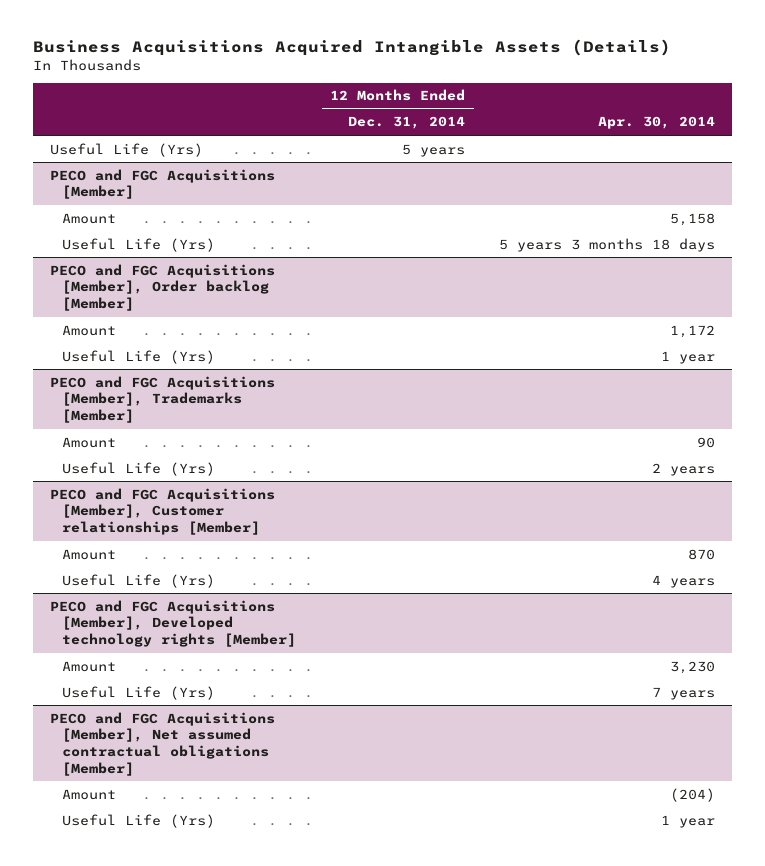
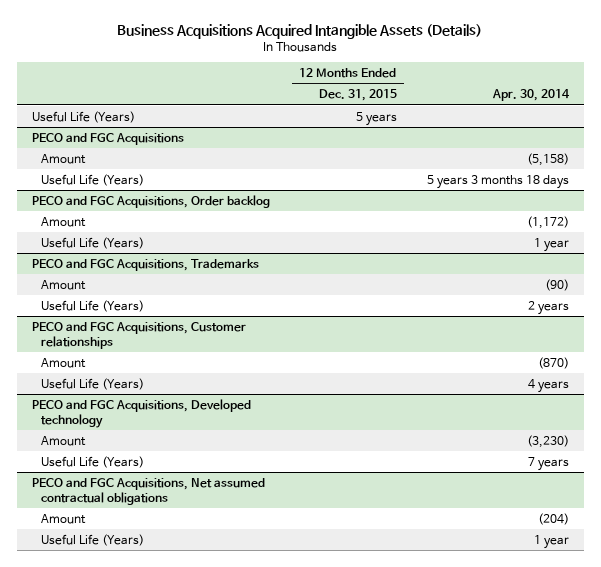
- | 12 Months Ended Dec. 31, 2014 | Apr. 30, 2014
+ | 12 Months Ended Dec. 31, 2015 | Apr. 30, 2014
- Useful Life (Yrs) | 5 years |
- PECO and FGC Acquisitions [Member]
- Amount | | 5,158
- Useful Life (Yrs) | | 5 years 3 months 18 days
- PECO and FGC Acquisitions [Member], Order backlog [Member]
- Amount | | 1,172
- Useful Life (Yrs) | | 1 year
- PECO and FGC Acquisitions [Member], Trademarks [Member]
- Amount | | 90
- Useful Life (Yrs) | | 2 years
- PECO and FGC Acquisitions [Member], Customer relationships [Member]
- Amount | | 870
- Useful Life (Yrs) | | 4 years
- PECO and FGC Acquisitions [Member], Developed technology rights [Member]
- Amount | | 3,230
- Useful Life (Yrs) | | 7 years
- PECO and FGC Acquisitions [Member], Net assumed contractual obligations [Member]
+ Useful Life (Years) | 5 years |
+ PECO and FGC Acquisitions
+ Amount | | (5,158)
+ Useful Life (Years) | | 5 years 3 months 18 days
+ PECO and FGC Acquisitions, Order backlog
+ Amount | | (1,172)
+ Useful Life (Years) | | 1 year
+ PECO and FGC Acquisitions, Trademarks
+ Amount | | (90)
+ Useful Life (Years) | | 2 years
+ PECO and FGC Acquisitions, Customer relationships
+ Amount | | (870)
+ Useful Life (Years) | | 4 years
+ PECO and FGC Acquisitions, Developed technology
+ Amount | | (3,230)
+ Useful Life (Years) | | 7 years
+ PECO and FGC Acquisitions, Net assumed contractual obligations
- Useful Life (Yrs) | | 1 year
+ Useful Life (Years) | | 1 year

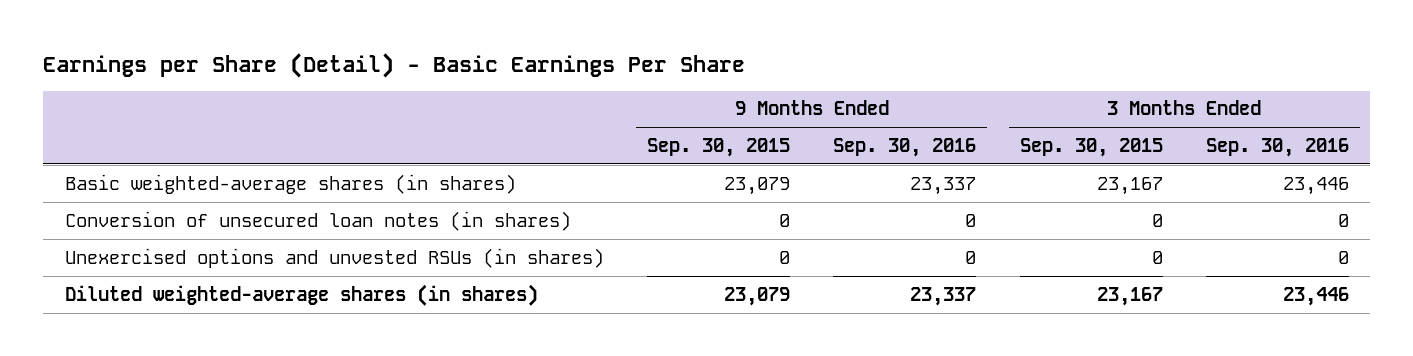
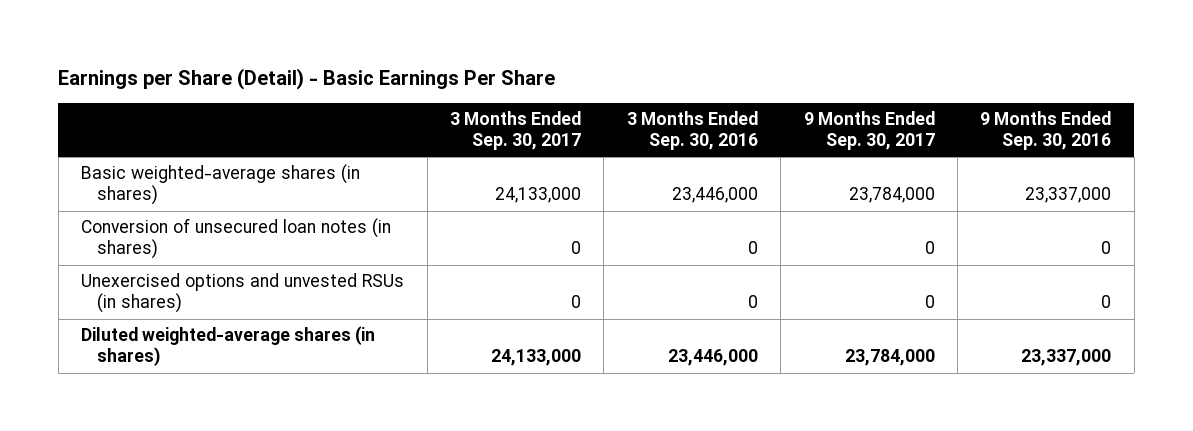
- | 9 Months Ended Sep. 30, 2015 | 9 Months Ended Sep. 30, 2016 | 3 Months Ended Sep. 30, 2015 | 3 Months Ended Sep. 30, 2016
+ | 3 Months Ended Sep. 30, 2017 | 3 Months Ended Sep. 30, 2016 | 9 Months Ended Sep. 30, 2017 | 9 Months Ended Sep. 30, 2016
- Basic weighted-average shares (in shares) | 23,079 | 23,337 | 23,167 | 23,446
+ Basic weighted-average shares (in shares) | 24,133,000 | 23,446,000 | 23,784,000 | 23,337,000
- Diluted weighted-average shares (in shares) | 23,079 | 23,337 | 23,167 | 23,446
+ Diluted weighted-average shares (in shares) | 24,133,000 | 23,446,000 | 23,784,000 | 23,337,000

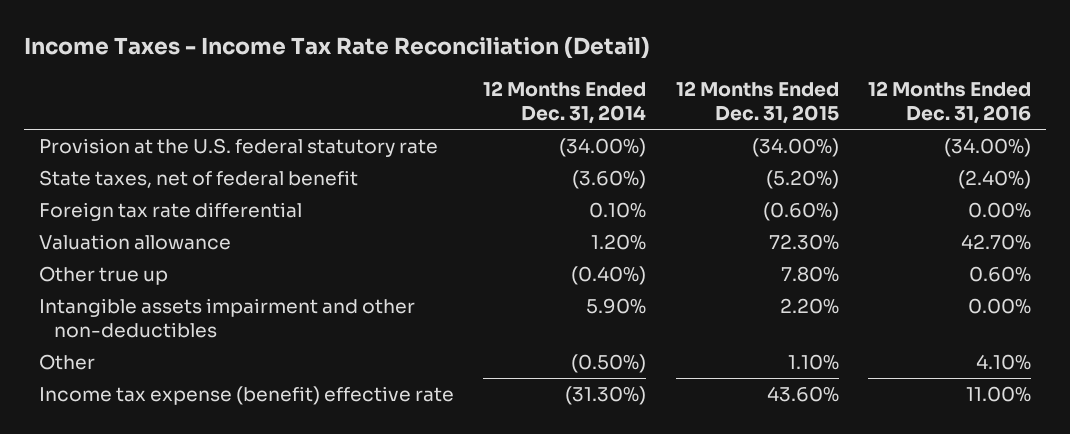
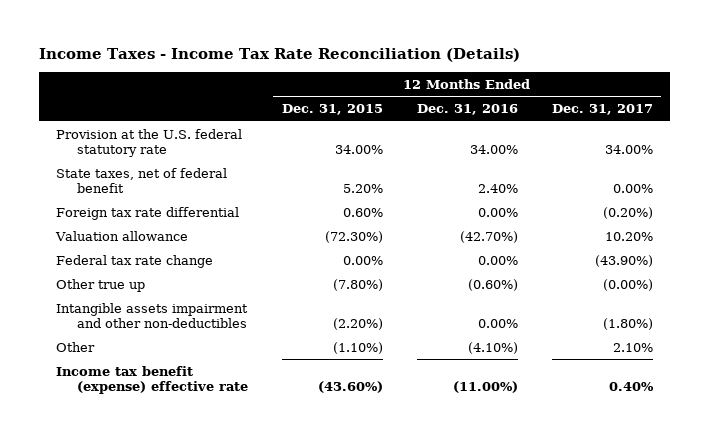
- Income Taxes - Income Tax Rate Reconciliation (Detail)
+ Income Taxes - Income Tax Rate Reconciliation (Details)
- | 12 Months Ended Dec. 31, 2014 | 12 Months Ended Dec. 31, 2015 | 12 Months Ended Dec. 31, 2016
+ | 12 Months Ended Dec. 31, 2015 | 12 Months Ended Dec. 31, 2016 | 12 Months Ended Dec. 31, 2017
- Provision at the U.S. federal statutory rate | (34.00%) | (34.00%) | (34.00%)
- State taxes, net of federal benefit | (3.60%) | (5.20%) | (2.40%)
- Foreign tax rate differential | 0.10% | (0.60%) | 0.00%
- Valuation allowance | 1.20% | 72.30% | 42.70%
- Other true up | (0.40%) | 7.80% | 0.60%
- Intangible assets impairment and other non-deductibles | 5.90% | 2.20% | 0.00%
- Other | (0.50%) | 1.10% | 4.10%
- Income tax expense (benefit) effective rate | (31.30%) | 43.60% | 11.00%
+ Provision at the U.S. federal statutory rate | 34.00% | 34.00% | 34.00%
+ State taxes, net of federal benefit | 5.20% | 2.40% | 0.00%
+ Foreign tax rate differential | 0.60% | 0.00% | (0.20%)
+ Valuation allowance | (72.30%) | (42.70%) | 10.20%
+ Federal tax rate change | 0.00% | 0.00% | (43.90%)
+ Other true up | (7.80%) | (0.60%) | (0.00%)
+ Intangible assets impairment and other non-deductibles | (2.20%) | 0.00% | (1.80%)
+ Other | (1.10%) | (4.10%) | 2.10%
+ Income tax benefit (expense) effective rate | (43.60%) | (11.00%) | 0.40%

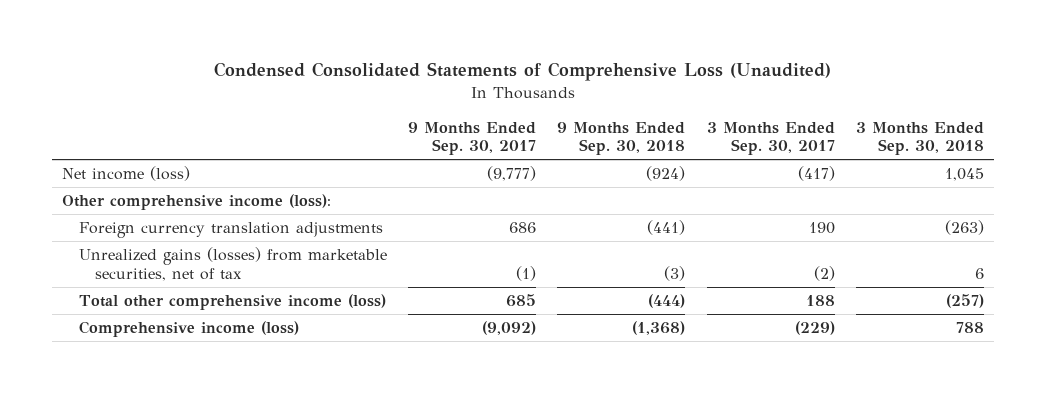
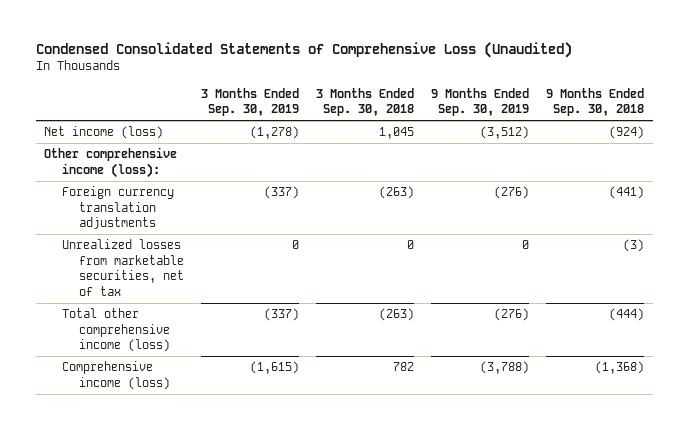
- | 9 Months Ended Sep. 30, 2017 | 9 Months Ended Sep. 30, 2018 | 3 Months Ended Sep. 30, 2017 | 3 Months Ended Sep. 30, 2018
+ | 3 Months Ended Sep. 30, 2019 | 3 Months Ended Sep. 30, 2018 | 9 Months Ended Sep. 30, 2019 | 9 Months Ended Sep. 30, 2018
- Unrealized gains (losses) from marketable securities, net of tax | (1) | (3) | (2) | 6
- Total other comprehensive income (loss) | 685 | (444) | 188 | (257)
- Comprehensive income (loss) | (9,092) | (1,368) | (229) | 788
+ Unrealized losses from marketable securities, net of tax | 0 | 0 | 0 | (3)
+ Total other comprehensive income (loss) | (337) | (263) | (276) | (444)
+ Comprehensive income (loss) | (1,615) | 782 | (3,788) | (1,368)

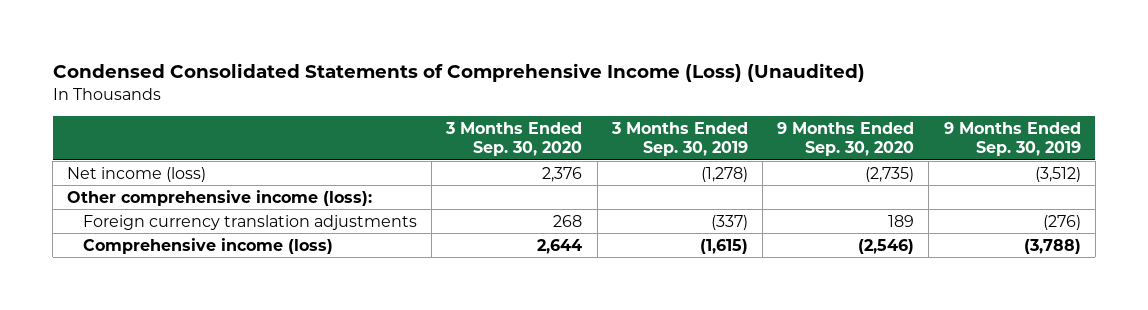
- Condensed Consolidated Statements of Comprehensive Loss (Unaudited)
+ Condensed Consolidated Statements of Comprehensive Income (Loss) (Unaudited)
- | 3 Months Ended Sep. 30, 2019 | 3 Months Ended Sep. 30, 2018 | 9 Months Ended Sep. 30, 2019 | 9 Months Ended Sep. 30, 2018
+ | 3 Months Ended Sep. 30, 2020 | 3 Months Ended Sep. 30, 2019 | 9 Months Ended Sep. 30, 2020 | 9 Months Ended Sep. 30, 2019
- Unrealized losses from marketable securities, net of tax | 0 | 0 | 0 | (3)
- Total other comprehensive income (loss) | (337) | (263) | (276) | (444)

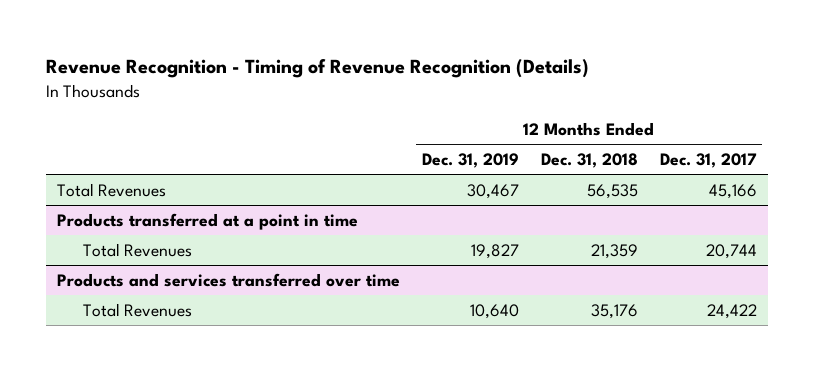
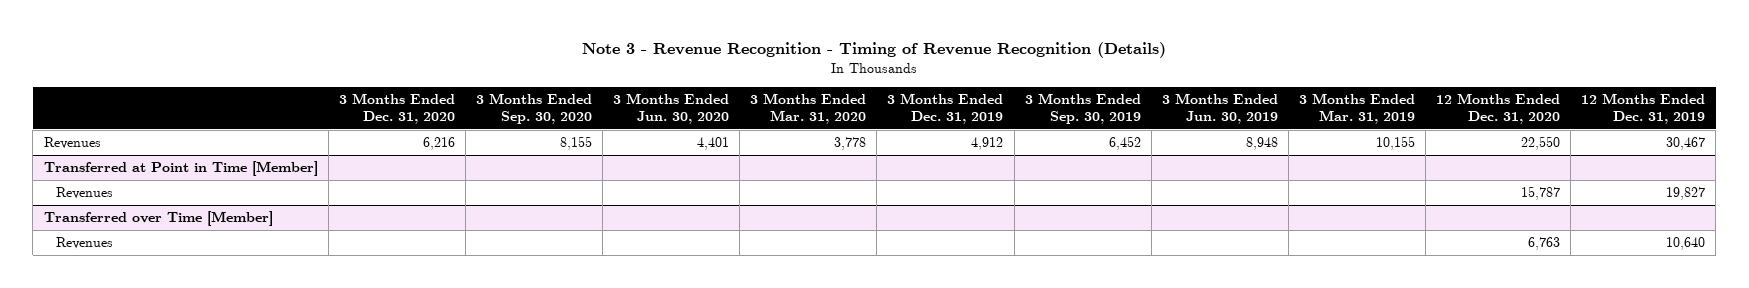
- Revenue Recognition - Timing of Revenue Recognition (Details)
+ Note 3 - Revenue Recognition - Timing of Revenue Recognition (Details)
- | 12 Months Ended Dec. 31, 2019 | 12 Months Ended Dec. 31, 2018 | 12 Months Ended Dec. 31, 2017
+ | 3 Months Ended Dec. 31, 2020 | 3 Months Ended Sep. 30, 2020 | 3 Months Ended Jun. 30, 2020 | 3 Months Ended Mar. 31, 2020 | 3 Months Ended Dec. 31, 2019 | 3 Months Ended Sep. 30, 2019 | 3 Months Ended Jun. 30, 2019 | 3 Months Ended Mar. 31, 2019 | 12 Months Ended Dec. 31, 2020 | 12 Months Ended Dec. 31, 2019
- Total Revenues | 30,467 | 56,535 | 45,166
- Products transferred at a point in time
- Total Revenues | 19,827 | 21,359 | 20,744
- Products and services transferred over time
- Total Revenues | 10,640 | 35,176 | 24,422
+ Revenues | 6,216 | 8,155 | 4,401 | 3,778 | 4,912 | 6,452 | 8,948 | 10,155 | 22,550 | 30,467
+ Transferred at Point in Time [Member]
+ Revenues | | | | | | | | | 15,787 | 19,827
+ Transferred over Time [Member]
+ Revenues | | | | | | | | | 6,763 | 10,640

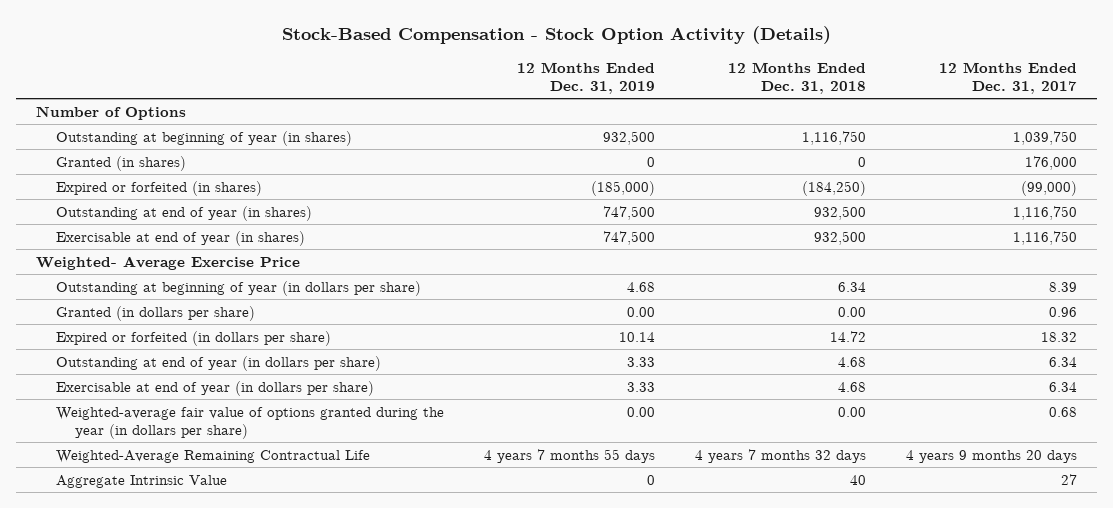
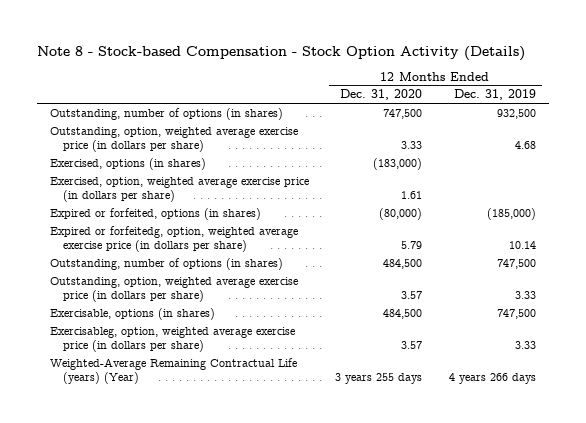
- Stock-Based Compensation - Stock Option Activity (Details)
+ Note 8 - Stock-based Compensation - Stock Option Activity (Details)
- | 12 Months Ended Dec. 31, 2019 | 12 Months Ended Dec. 31, 2018 | 12 Months Ended Dec. 31, 2017
+ | 12 Months Ended Dec. 31, 2020 | 12 Months Ended Dec. 31, 2019
- Number of Options
- Outstanding at beginning of year (in shares) | 932,500 | 1,116,750 | 1,039,750
- Granted (in shares) | 0 | 0 | 176,000
- Expired or forfeited (in shares) | (185,000) | (184,250) | (99,000)
- Outstanding at end of year (in shares) | 747,500 | 932,500 | 1,116,750
- Exercisable at end of year (in shares) | 747,500 | 932,500 | 1,116,750
- Weighted- Average Exercise Price
- Outstanding at beginning of year (in dollars per share) | 4.68 | 6.34 | 8.39
- Granted (in dollars per share) | 0.00 | 0.00 | 0.96
- Expired or forfeited (in dollars per share) | 10.14 | 14.72 | 18.32
- Outstanding at end of year (in dollars per share) | 3.33 | 4.68 | 6.34
- Exercisable at end of year (in dollars per share) | 3.33 | 4.68 | 6.34
- Weighted-average fair value of options granted during the year (in dollars per share) | 0.00 | 0.00 | 0.68
- Weighted-Average Remaining Contractual Life | 4 years 7 months 55 days | 4 years 7 months 32 days | 4 years 9 months 20 days
- Aggregate Intrinsic Value | 0 | 40 | 27
+ Outstanding, number of options (in shares) | 747,500 | 932,500
+ Outstanding, option, weighted average exercise price (in dollars per share) | 3.33 | 4.68
+ Exercised, options (in shares) | (183,000) |
+ Exercised, option, weighted average exercise price (in dollars per share) | 1.61 |
+ Expired or forfeited, options (in shares) | (80,000) | (185,000)
+ Expired or forfeitedg, option, weighted average exercise price (in dollars per share) | 5.79 | 10.14
+ Outstanding, number of options (in shares) | 484,500 | 747,500
+ Outstanding, option, weighted average exercise price (in dollars per share) | 3.57 | 3.33
+ Exercisable, options (in shares) | 484,500 | 747,500
+ Exercisableg, option, weighted average exercise price (in dollars per share) | 3.57 | 3.33
+ Weighted-Average Remaining Contractual Life (years) (Year) | 3 years 255 days | 4 years 266 days

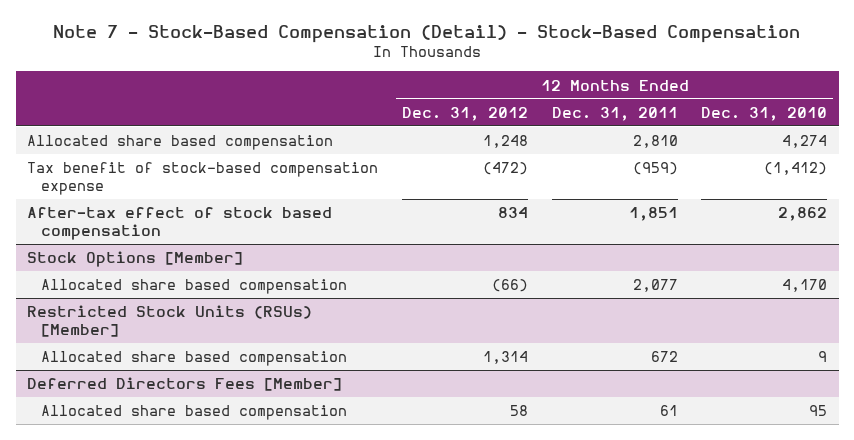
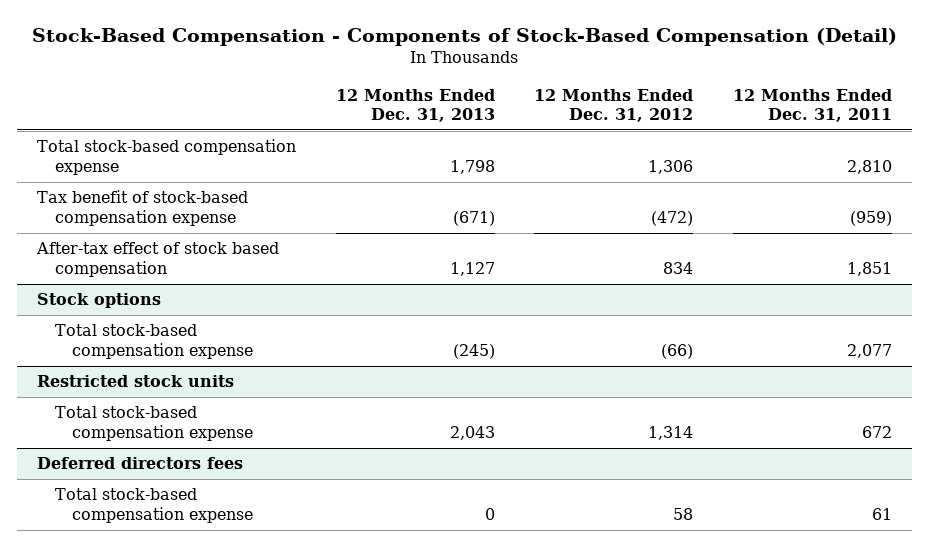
- Note 7 - Stock-Based Compensation (Detail) - Stock-Based Compensation
+ Stock-Based Compensation - Components of Stock-Based Compensation (Detail)
- | 12 Months Ended Dec. 31, 2012 | 12 Months Ended Dec. 31, 2011 | 12 Months Ended Dec. 31, 2010
+ | 12 Months Ended Dec. 31, 2013 | 12 Months Ended Dec. 31, 2012 | 12 Months Ended Dec. 31, 2011
- Allocated share based compensation | 1,248 | 2,810 | 4,274
+ Total stock-based compensation expense | 1,798 | 1,306 | 2,810
- Stock Options [Member]
- Allocated share based compensation | (66) | 2,077 | 4,170
- Restricted Stock Units (RSUs) [Member]
- Allocated share based compensation | 1,314 | 672 | 9
- Deferred Directors Fees [Member]
- Allocated share based compensation | 58 | 61 | 95
+ Stock options
+ Total stock-based compensation expense | (245) | (66) | 2,077
+ Restricted stock units
+ Total stock-based compensation expense | 2,043 | 1,314 | 672
+ Deferred directors fees
+ Total stock-based compensation expense | 0 | 58 | 61

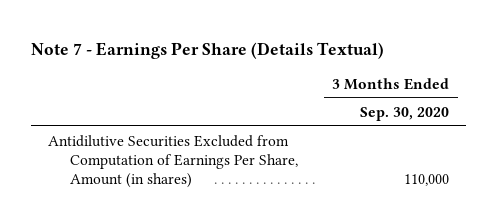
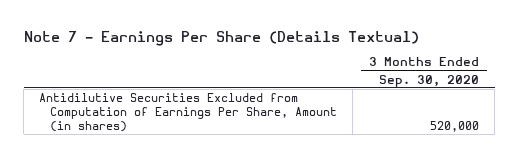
- Antidilutive Securities Excluded from Computation of Earnings Per Share, Amount (in shares) | 110,000
+ Antidilutive Securities Excluded from Computation of Earnings Per Share, Amount (in shares) | 520,000

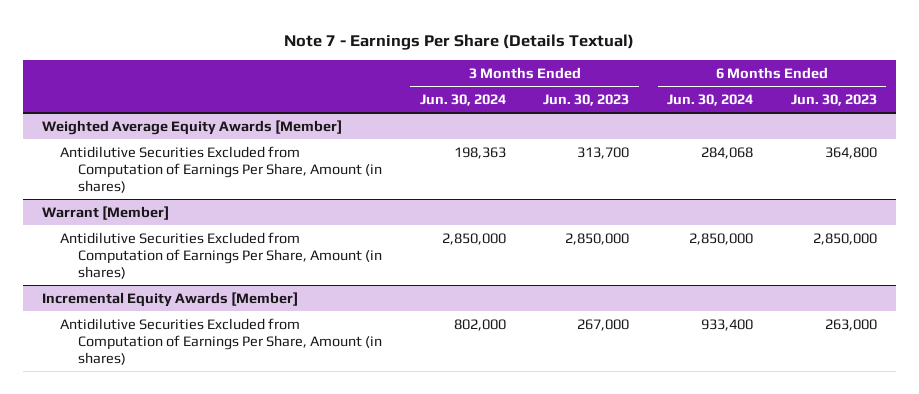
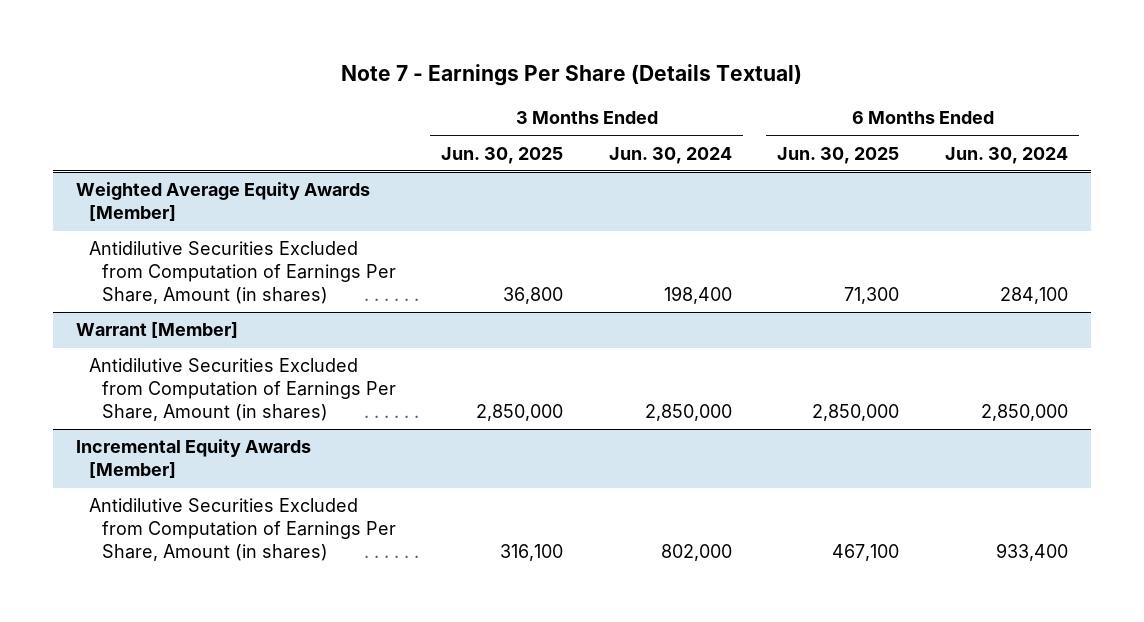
- | 3 Months Ended Jun. 30, 2024 | 3 Months Ended Jun. 30, 2023 | 6 Months Ended Jun. 30, 2024 | 6 Months Ended Jun. 30, 2023
+ | 3 Months Ended Jun. 30, 2025 | 3 Months Ended Jun. 30, 2024 | 6 Months Ended Jun. 30, 2025 | 6 Months Ended Jun. 30, 2024
@ Weighted Average Equity Awards [Member]
- Antidilutive Securities Excluded from Computation of Earnings Per Share, Amount (in shares) | 198,363 | 313,700 | 284,068 | 364,800
+ Antidilutive Securities Excluded from Computation of Earnings Per Share, Amount (in shares) | 36,800 | 198,400 | 71,300 | 284,100

